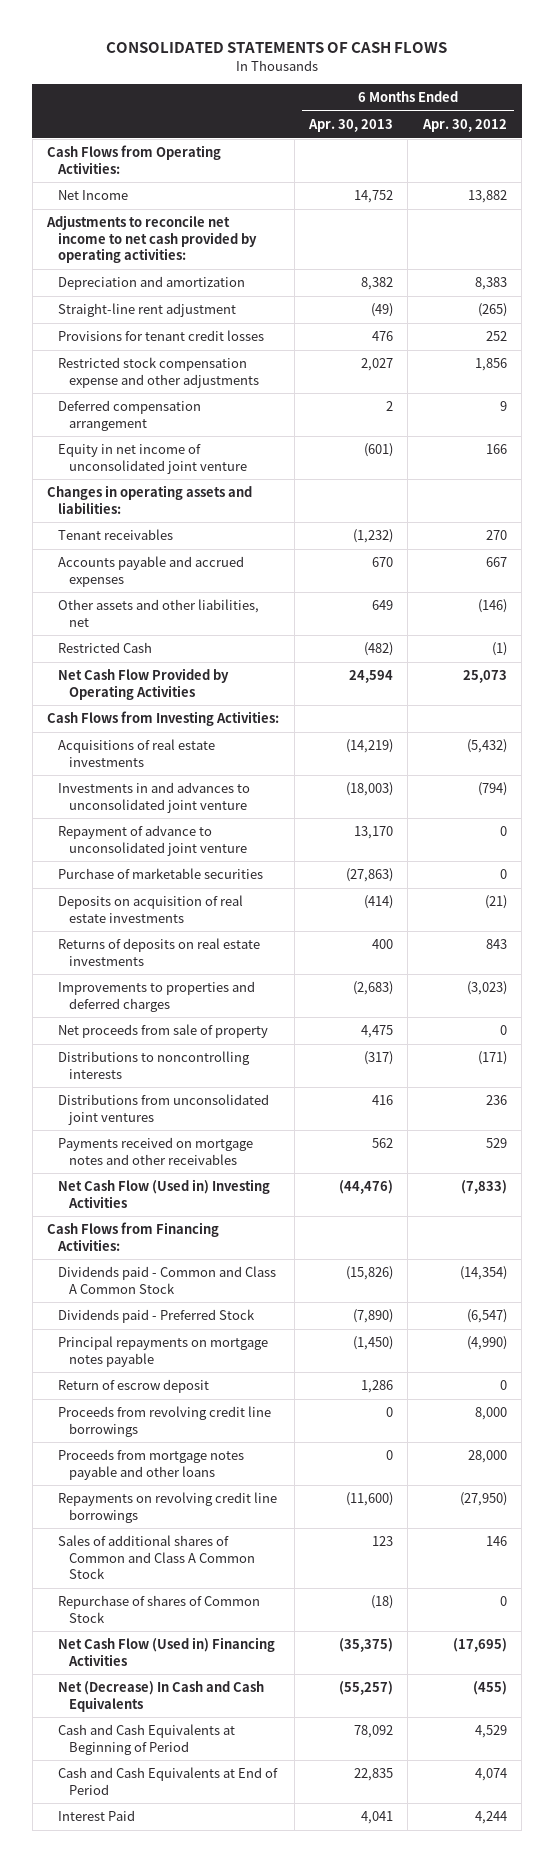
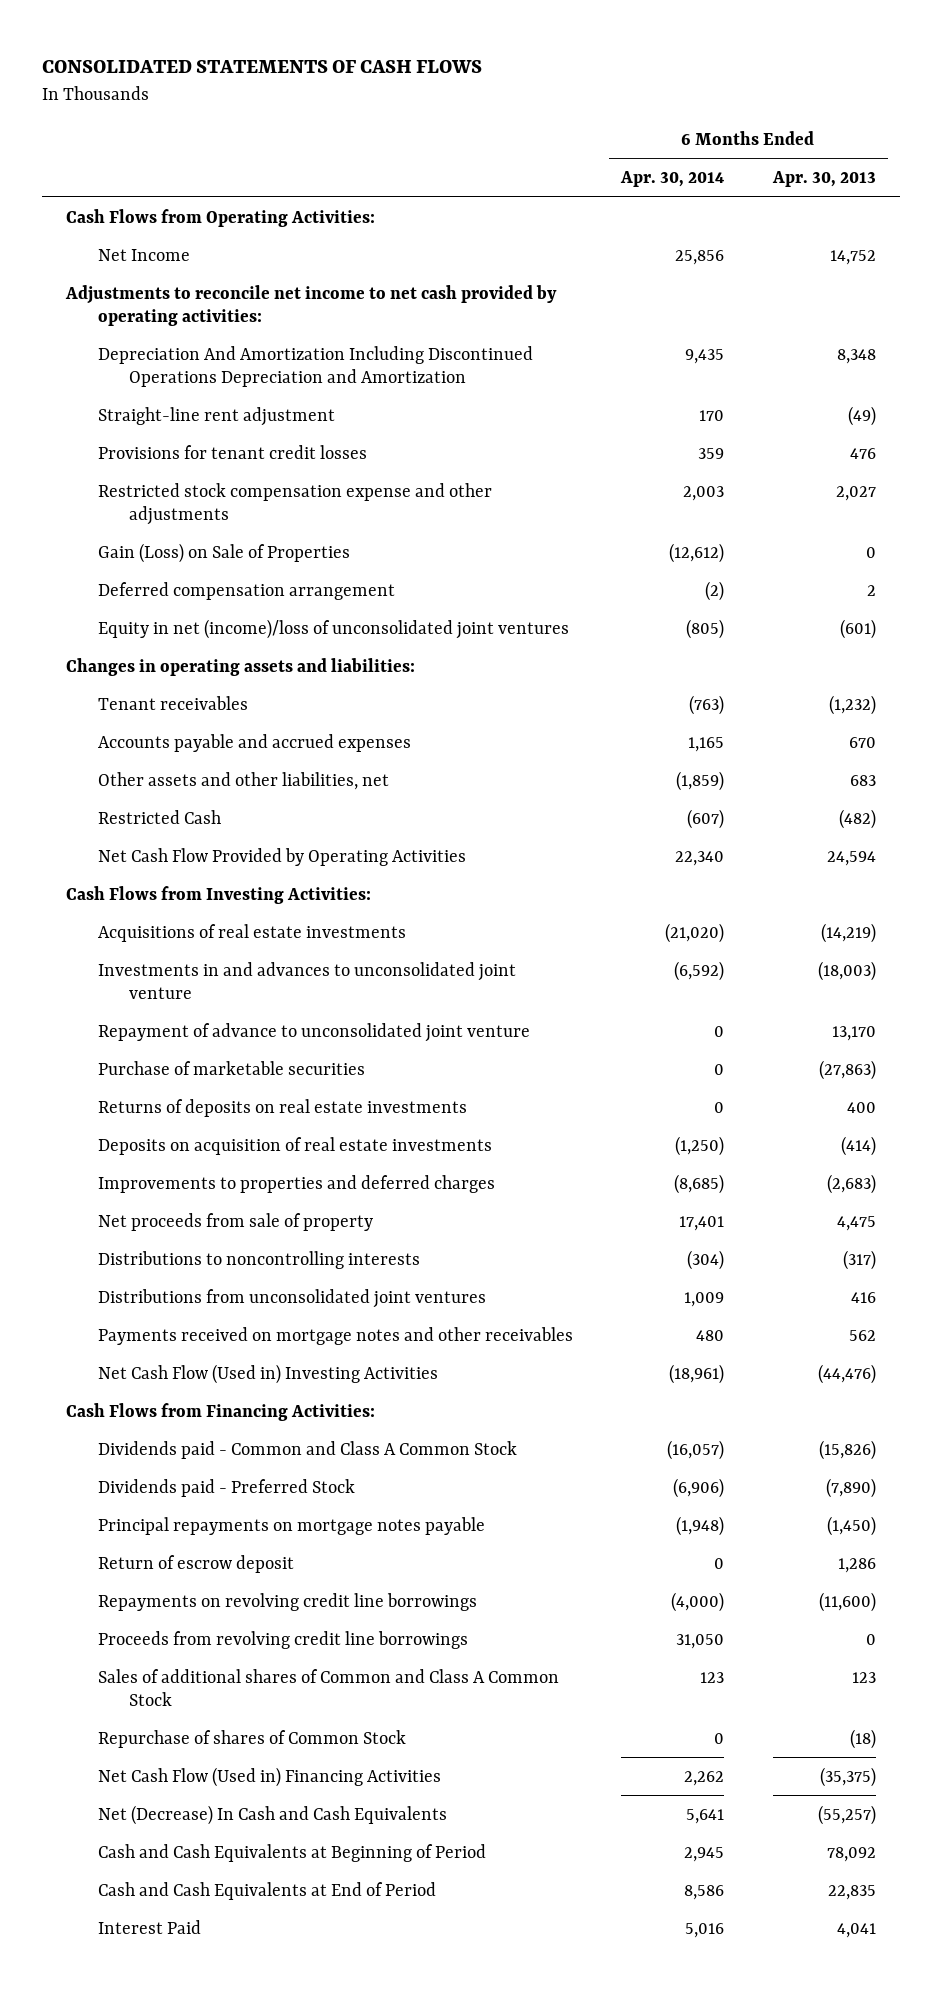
- | 6 Months Ended Apr. 30, 2013 | 6 Months Ended Apr. 30, 2012
+ | 6 Months Ended Apr. 30, 2014 | 6 Months Ended Apr. 30, 2013
- Depreciation and amortization | 8,382 | 8,383
+ Depreciation And Amortization Including Discontinued Operations Depreciation and Amortization | 9,435 | 8,348
+ Gain (Loss) on Sale of Properties | (12,612) | 0
- Equity in net income of unconsolidated joint venture | (601) | 166
+ Equity in net (income)/loss of unconsolidated joint ventures | (805) | (601)
- Other assets and other liabilities, net | 649 | (146)
+ Other assets and other liabilities, net | (1,859) | 683
moved down: Deposits on acquisition of real estate investments | (1,250) | (414)
- Proceeds from mortgage notes payable and other loans | 0 | 28,000
moved down: Proceeds from revolving credit line borrowings | 31,050 | 0

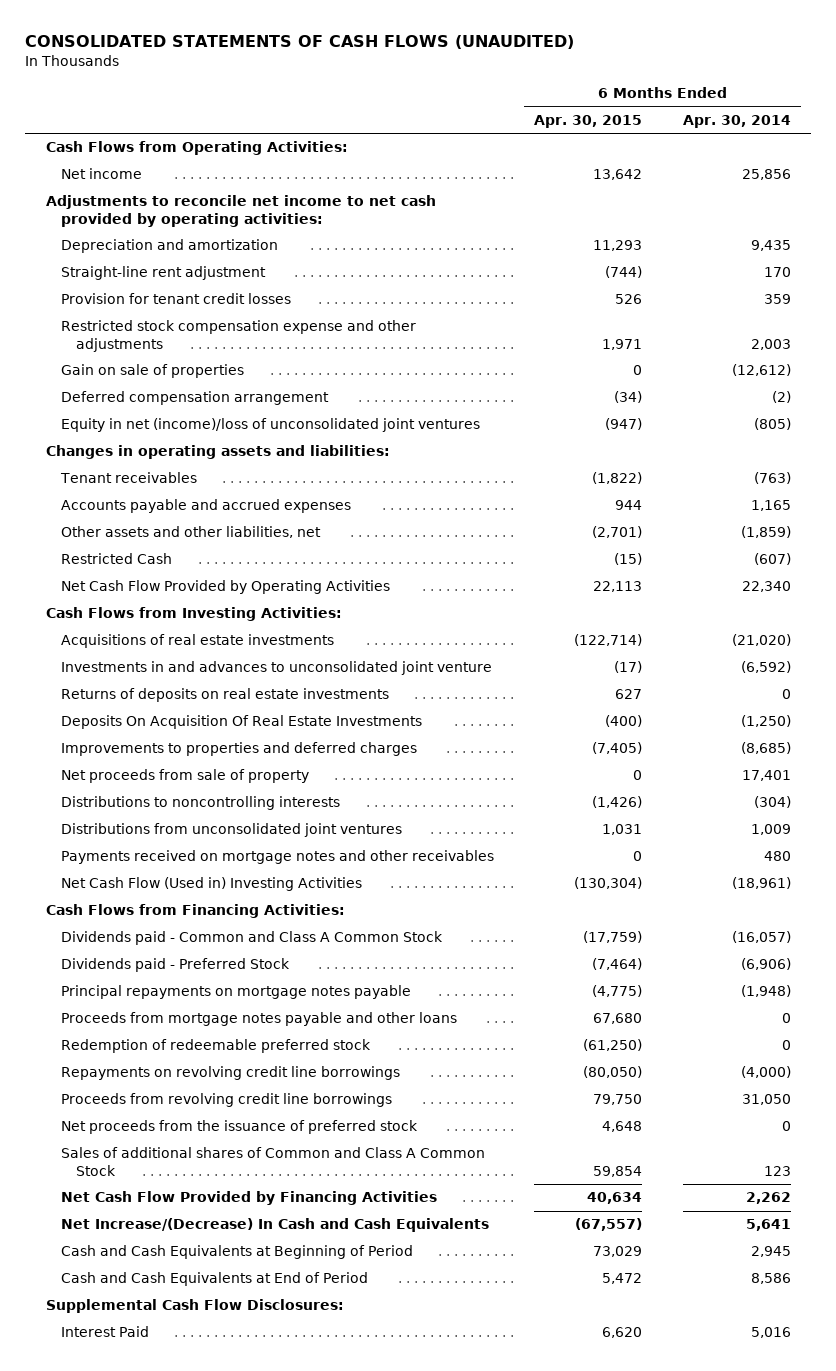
- CONSOLIDATED STATEMENTS OF CASH FLOWS
+ CONSOLIDATED STATEMENTS OF CASH FLOWS (UNAUDITED)
- | 6 Months Ended Apr. 30, 2014 | 6 Months Ended Apr. 30, 2013
+ | 6 Months Ended Apr. 30, 2015 | 6 Months Ended Apr. 30, 2014
- Net Income | 25,856 | 14,752
+ Net income | 13,642 | 25,856
- Depreciation And Amortization Including Discontinued Operations Depreciation and Amortization | 9,435 | 8,348
+ Depreciation and amortization | 11,293 | 9,435
- Provisions for tenant credit losses | 359 | 476
+ Provision for tenant credit losses | 526 | 359
- Gain (Loss) on Sale of Properties | (12,612) | 0
+ Gain on sale of properties | 0 | (12,612)
- Repayment of advance to unconsolidated joint venture | 0 | 13,170
- Purchase of marketable securities | 0 | (27,863)
- Deposits on acquisition of real estate investments | (1,250) | (414)
+ Deposits On Acquisition Of Real Estate Investments | (400) | (1,250)
- Return of escrow deposit | 0 | 1,286
+ Proceeds from mortgage notes payable and other loans | 67,680 | 0
+ Redemption of redeemable preferred stock | (61,250) | 0
+ Net proceeds from the issuance of preferred stock | 4,648 | 0
- Repurchase of shares of Common Stock | 0 | (18)
- Net Cash Flow (Used in) Financing Activities | 2,262 | (35,375)
- Net (Decrease) In Cash and Cash Equivalents | 5,641 | (55,257)
+ Net Cash Flow Provided by Financing Activities | 40,634 | 2,262
+ Net Increase/(Decrease) In Cash and Cash Equivalents | (67,557) | 5,641
+ Supplemental Cash Flow Disclosures:

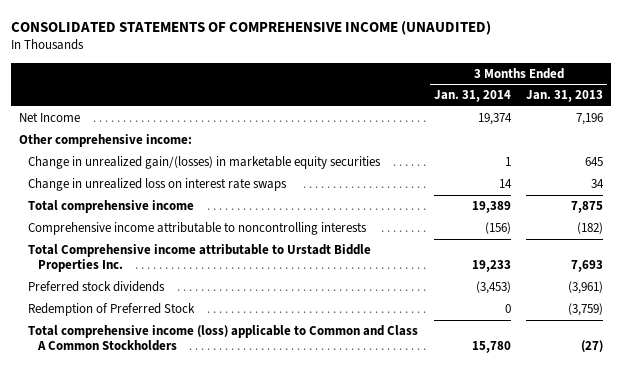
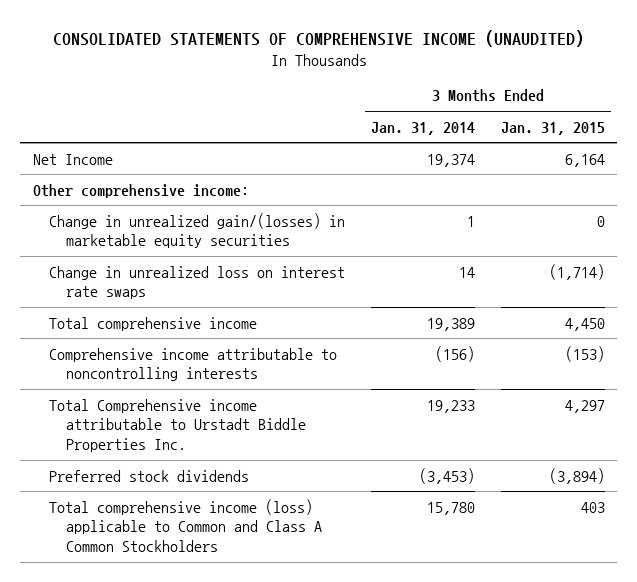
- | 3 Months Ended Jan. 31, 2014 | 3 Months Ended Jan. 31, 2013
+ | 3 Months Ended Jan. 31, 2014 | 3 Months Ended Jan. 31, 2015
- Redemption of Preferred Stock | 0 | (3,759)

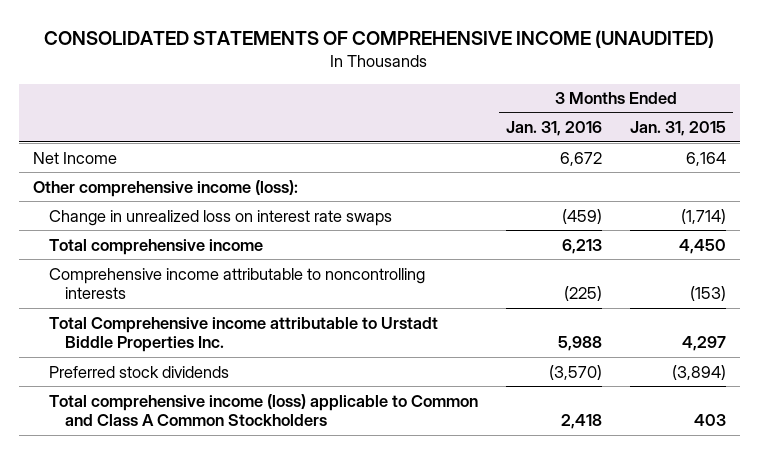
- | 3 Months Ended Jan. 31, 2014 | 3 Months Ended Jan. 31, 2015
+ | 3 Months Ended Jan. 31, 2016 | 3 Months Ended Jan. 31, 2015
- Other comprehensive income:
- Change in unrealized gain/(losses) in marketable equity securities | 1 | 0
+ Other comprehensive income (loss):

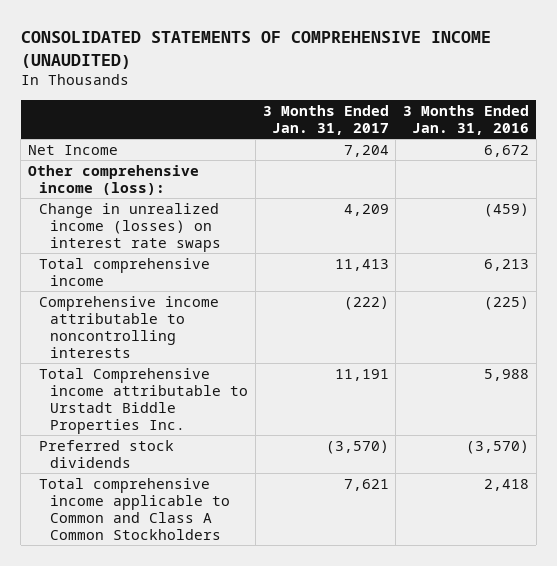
- | 3 Months Ended Jan. 31, 2016 | 3 Months Ended Jan. 31, 2015
+ | 3 Months Ended Jan. 31, 2017 | 3 Months Ended Jan. 31, 2016
- Change in unrealized loss on interest rate swaps | (459) | (1,714)
+ Change in unrealized income (losses) on interest rate swaps | 4,209 | (459)
- Total comprehensive income (loss) applicable to Common and Class A Common Stockholders | 2,418 | 403
+ Total comprehensive income applicable to Common and Class A Common Stockholders | 7,621 | 2,418

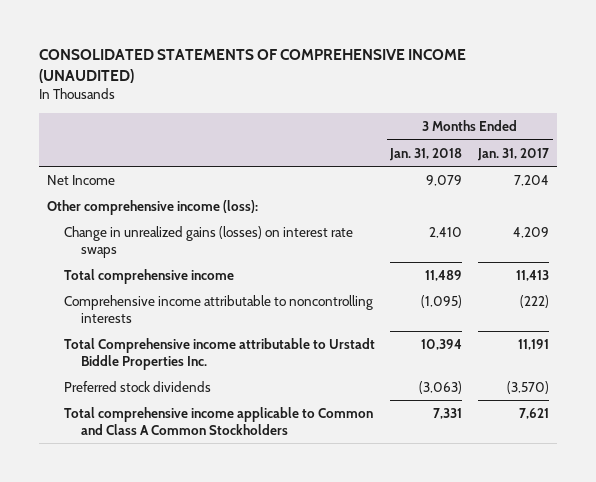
- | 3 Months Ended Jan. 31, 2017 | 3 Months Ended Jan. 31, 2016
+ | 3 Months Ended Jan. 31, 2018 | 3 Months Ended Jan. 31, 2017
- Change in unrealized income (losses) on interest rate swaps | 4,209 | (459)
+ Change in unrealized gains (losses) on interest rate swaps | 2,410 | 4,209

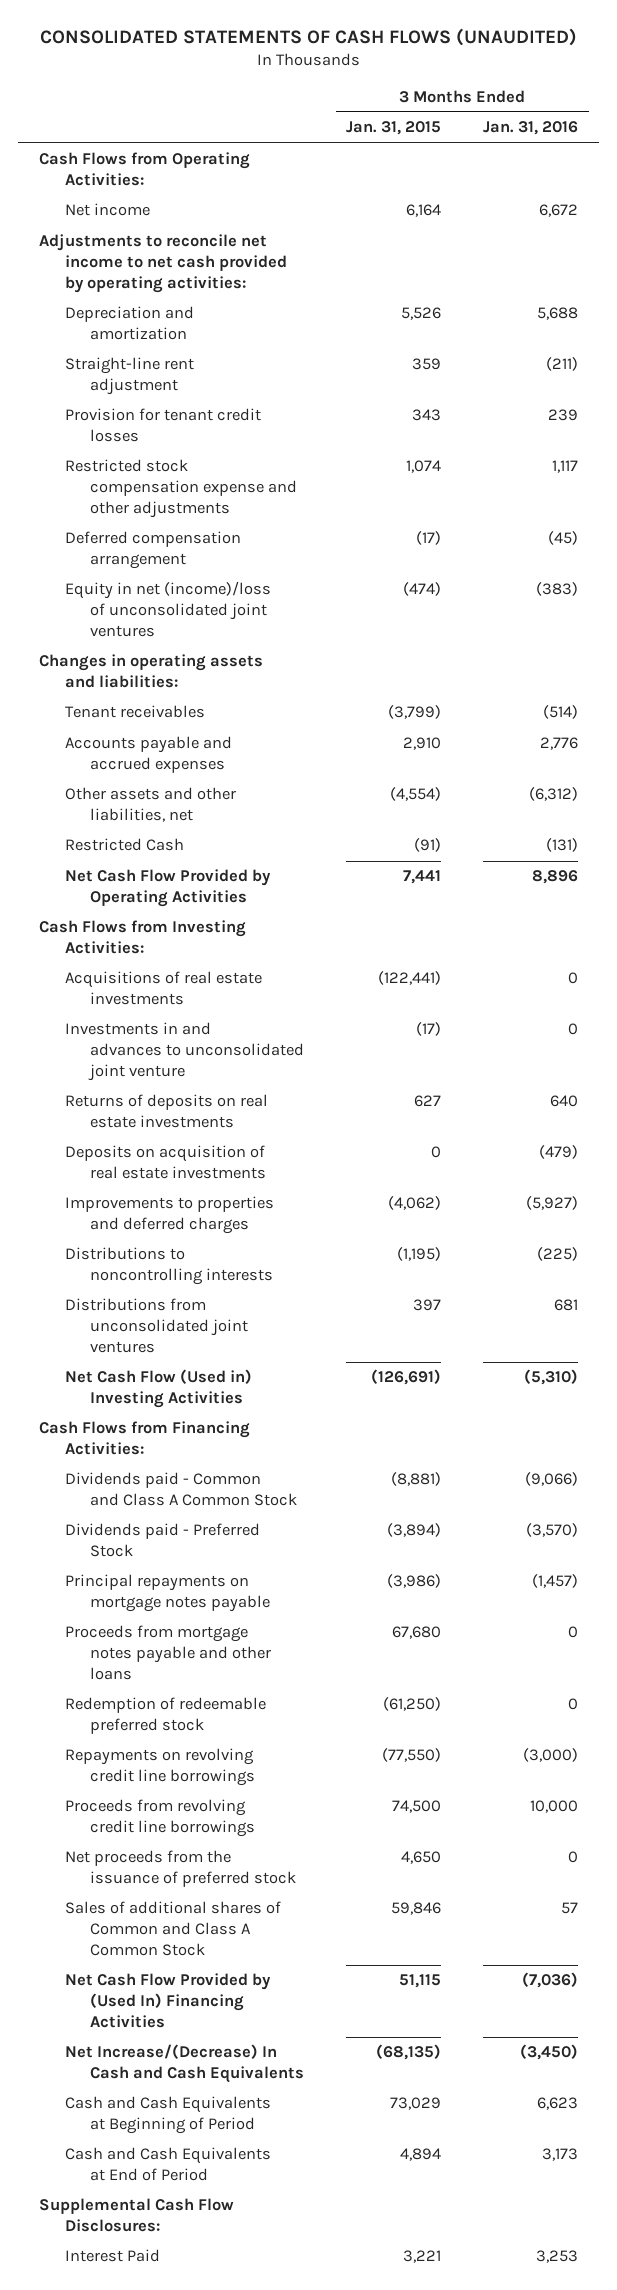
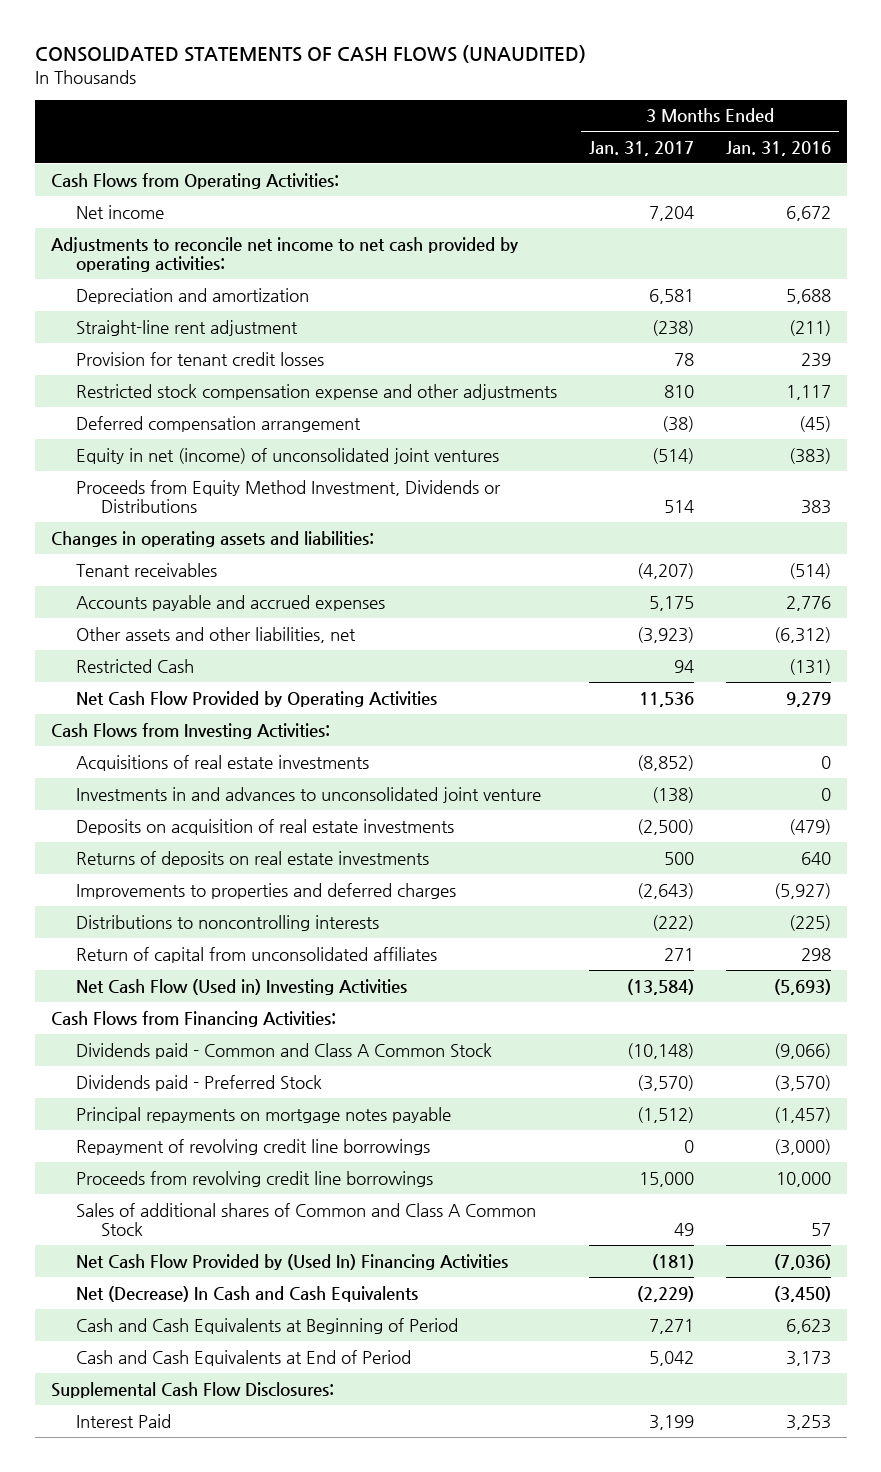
- | 3 Months Ended Jan. 31, 2015 | 3 Months Ended Jan. 31, 2016
+ | 3 Months Ended Jan. 31, 2017 | 3 Months Ended Jan. 31, 2016
- Equity in net (income)/loss of unconsolidated joint ventures | (474) | (383)
+ Equity in net (income) of unconsolidated joint ventures | (514) | (383)
+ Proceeds from Equity Method Investment, Dividends or Distributions | 514 | 383
- Net Cash Flow Provided by Operating Activities | 7,441 | 8,896
+ Net Cash Flow Provided by Operating Activities | 11,536 | 9,279
moved down: Returns of deposits on real estate investments | 500 | 640
- Distributions from unconsolidated joint ventures | 397 | 681
- Net Cash Flow (Used in) Investing Activities | (126,691) | (5,310)
+ Return of capital from unconsolidated affiliates | 271 | 298
+ Net Cash Flow (Used in) Investing Activities | (13,584) | (5,693)
- Proceeds from mortgage notes payable and other loans | 67,680 | 0
- Redemption of redeemable preferred stock | (61,250) | 0
- Repayments on revolving credit line borrowings | (77,550) | (3,000)
+ Repayment of revolving credit line borrowings | 0 | (3,000)
- Net proceeds from the issuance of preferred stock | 4,650 | 0
- Net Increase/(Decrease) In Cash and Cash Equivalents | (68,135) | (3,450)
+ Net (Decrease) In Cash and Cash Equivalents | (2,229) | (3,450)

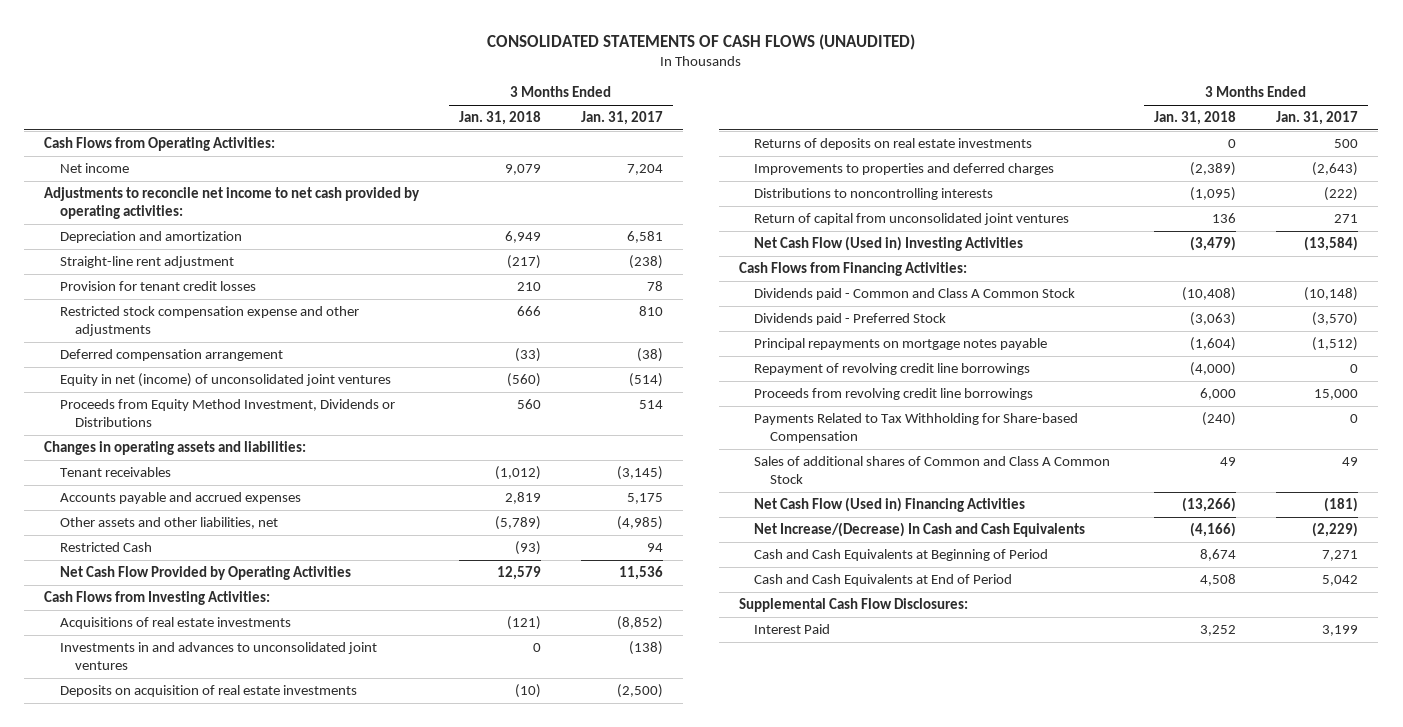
- | 3 Months Ended Jan. 31, 2017 | 3 Months Ended Jan. 31, 2016
+ | 3 Months Ended Jan. 31, 2018 | 3 Months Ended Jan. 31, 2017
- Tenant receivables | (4,207) | (514)
+ Tenant receivables | (1,012) | (3,145)
- Other assets and other liabilities, net | (3,923) | (6,312)
+ Other assets and other liabilities, net | (5,789) | (4,985)
- Investments in and advances to unconsolidated joint venture | (138) | 0
+ Investments in and advances to unconsolidated joint ventures | 0 | (138)
- Return of capital from unconsolidated affiliates | 271 | 298
+ Return of capital from unconsolidated joint ventures | 136 | 271
+ Payments Related to Tax Withholding for Share-based Compensation | (240) | 0
- Net Cash Flow Provided by (Used In) Financing Activities | (181) | (7,036)
- Net (Decrease) In Cash and Cash Equivalents | (2,229) | (3,450)
+ Net Cash Flow (Used in) Financing Activities | (13,266) | (181)
+ Net Increase/(Decrease) In Cash and Cash Equivalents | (4,166) | (2,229)

